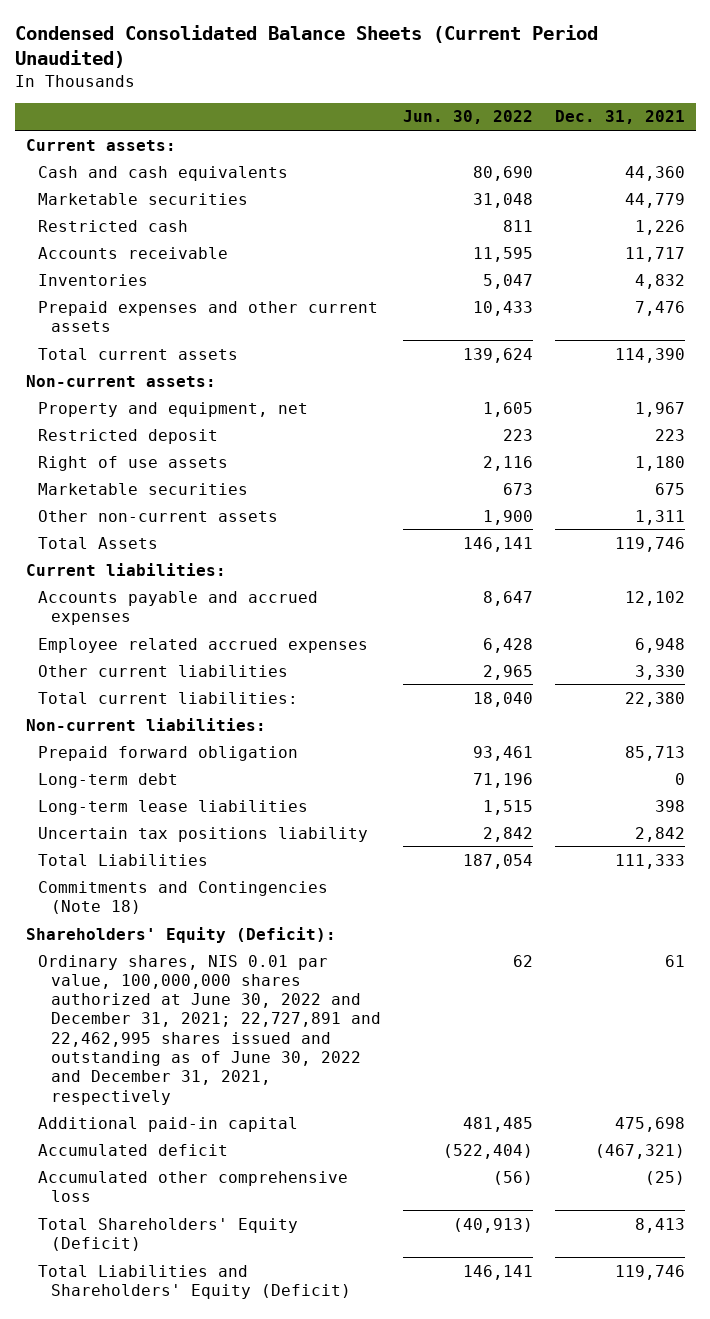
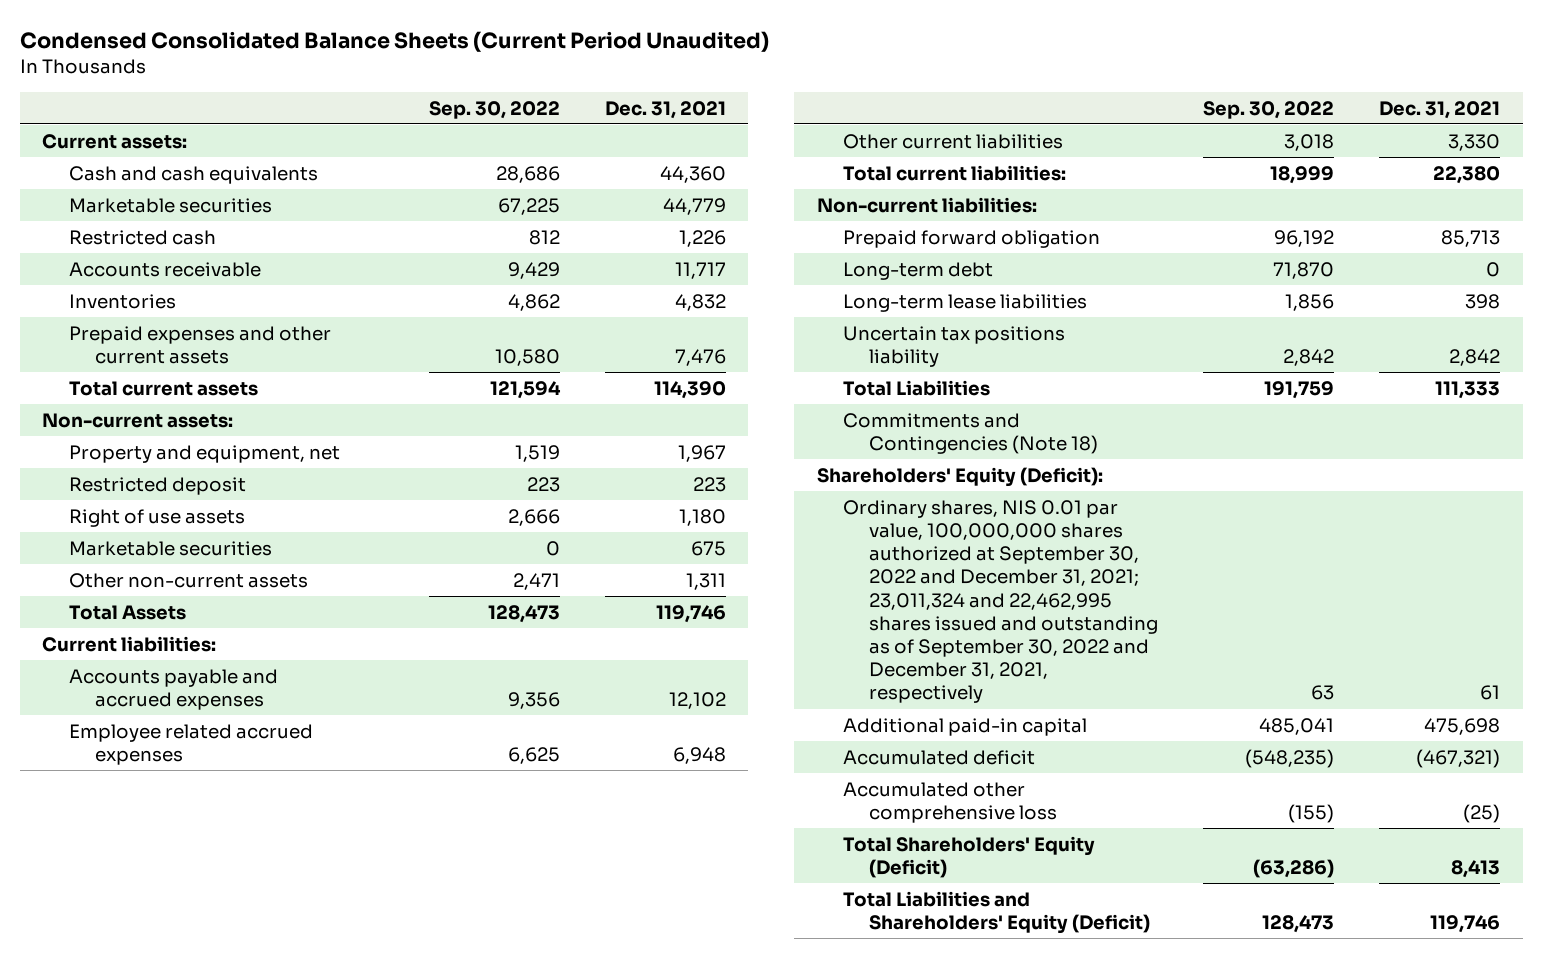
- | Jun. 30, 2022 | Dec. 31, 2021
+ | Sep. 30, 2022 | Dec. 31, 2021
- Ordinary shares, NIS 0.01 par value, 100,000,000 shares authorized at June 30, 2022 and December 31, 2021; 22,727,891 and 22,462,995 shares issued and outstanding as of June 30, 2022 and December 31, 2021, respectively | 62 | 61
+ Ordinary shares, NIS 0.01 par value, 100,000,000 shares authorized at September 30, 2022 and December 31, 2021; 23,011,324 and 22,462,995 shares issued and outstanding as of September 30, 2022 and December 31, 2021, respectively | 63 | 61

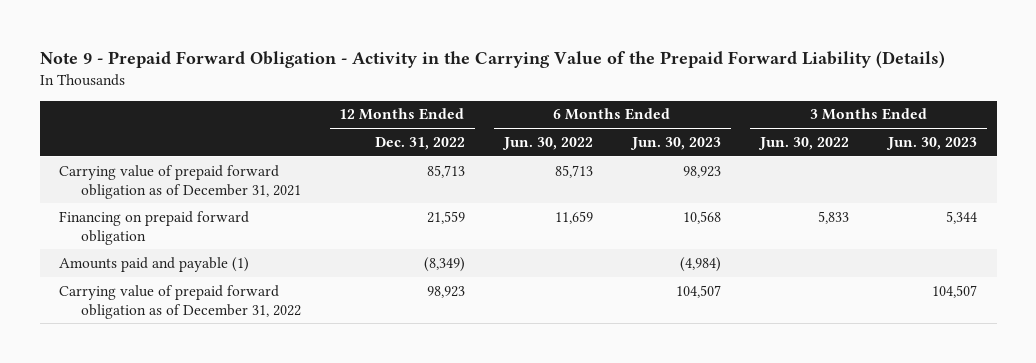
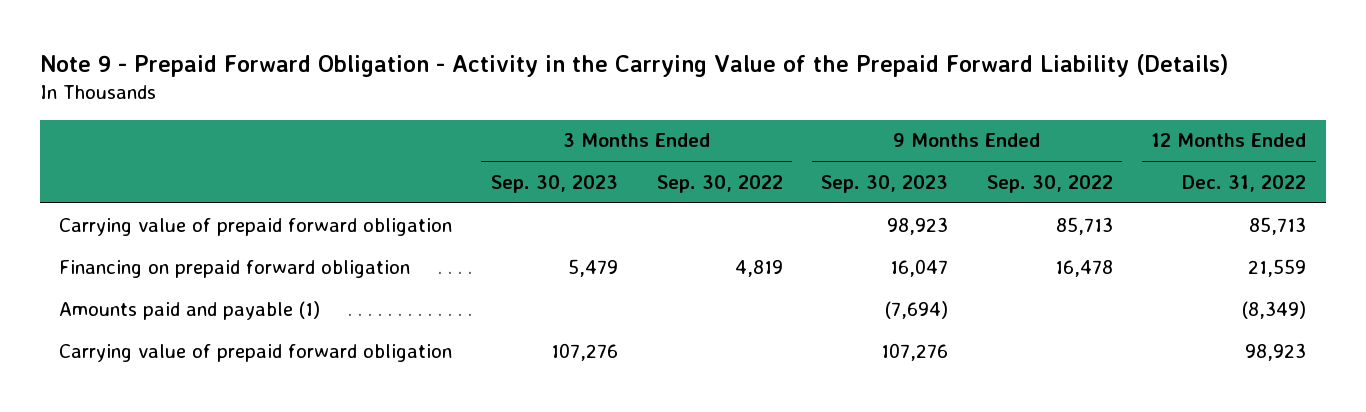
- | 12 Months Ended Dec. 31, 2022 | 6 Months Ended Jun. 30, 2022 | 6 Months Ended Jun. 30, 2023 | 3 Months Ended Jun. 30, 2022 | 3 Months Ended Jun. 30, 2023
+ | 3 Months Ended Sep. 30, 2023 | 3 Months Ended Sep. 30, 2022 | 9 Months Ended Sep. 30, 2023 | 9 Months Ended Sep. 30, 2022 | 12 Months Ended Dec. 31, 2022
- Carrying value of prepaid forward obligation as of December 31, 2021 | 85,713 | 85,713 | 98,923 | |
+ Carrying value of prepaid forward obligation | | | 98,923 | 85,713 | 85,713
- Carrying value of prepaid forward obligation as of December 31, 2022 | 98,923 | | 104,507 | | 104,507
+ Carrying value of prepaid forward obligation | 107,276 | | 107,276 | | 98,923

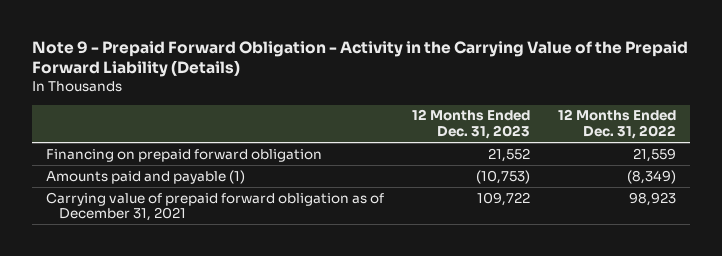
- | 3 Months Ended Sep. 30, 2023 | 3 Months Ended Sep. 30, 2022 | 9 Months Ended Sep. 30, 2023 | 9 Months Ended Sep. 30, 2022 | 12 Months Ended Dec. 31, 2022
+ | 12 Months Ended Dec. 31, 2023 | 12 Months Ended Dec. 31, 2022
- Carrying value of prepaid forward obligation | | | 98,923 | 85,713 | 85,713
- Carrying value of prepaid forward obligation | 107,276 | | 107,276 | | 98,923
+ Carrying value of prepaid forward obligation as of December 31, 2021 | 109,722 | 98,923

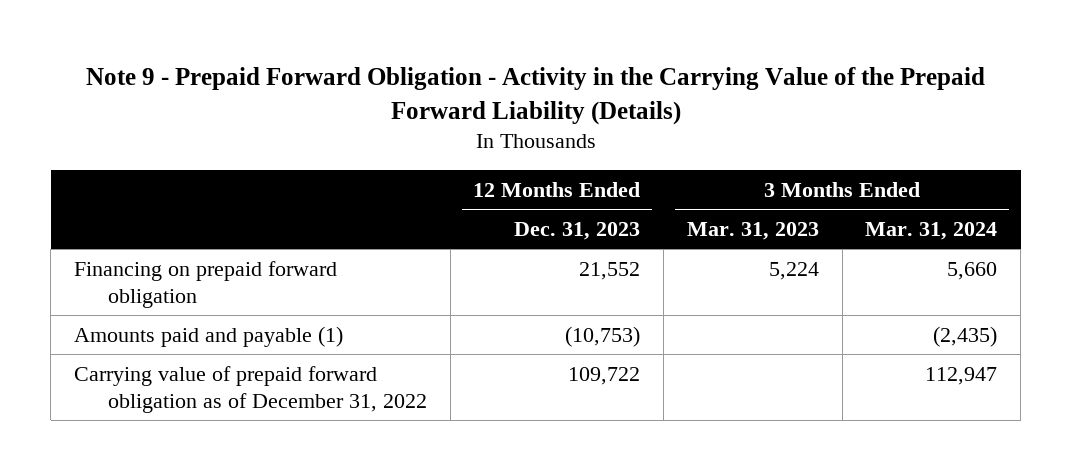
- | 12 Months Ended Dec. 31, 2023 | 12 Months Ended Dec. 31, 2022
+ | 12 Months Ended Dec. 31, 2023 | 3 Months Ended Mar. 31, 2023 | 3 Months Ended Mar. 31, 2024
- Carrying value of prepaid forward obligation as of December 31, 2021 | 109,722 | 98,923
+ Carrying value of prepaid forward obligation as of December 31, 2022 | 109,722 | | 112,947

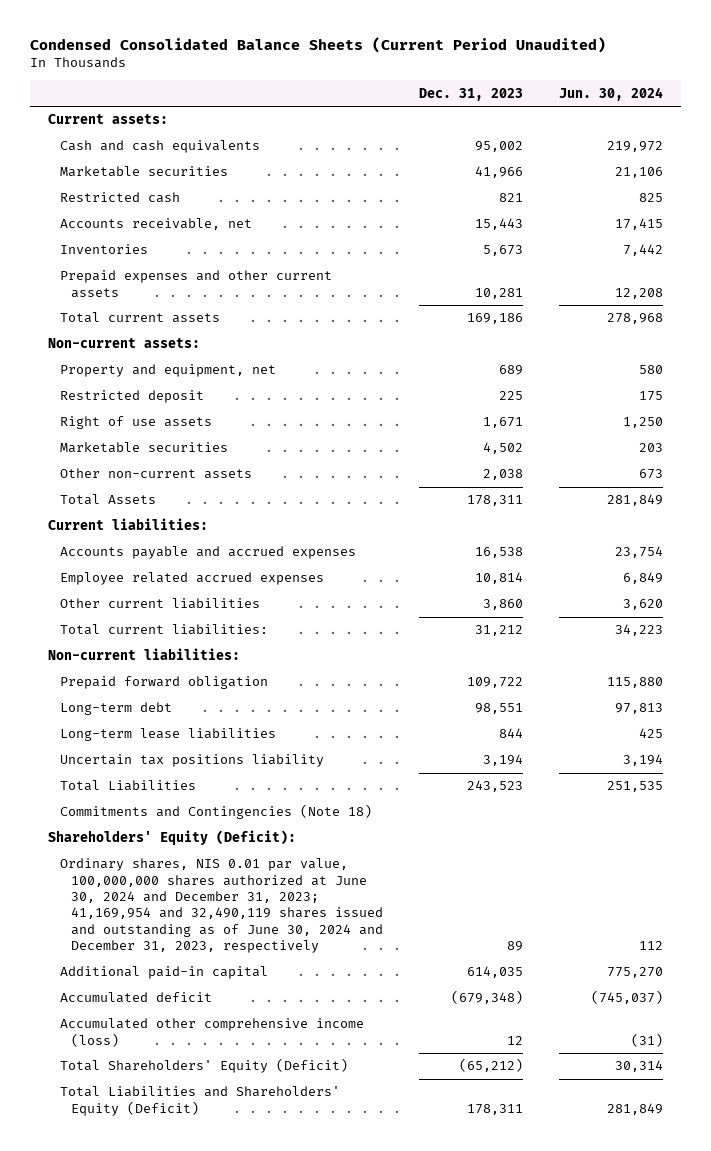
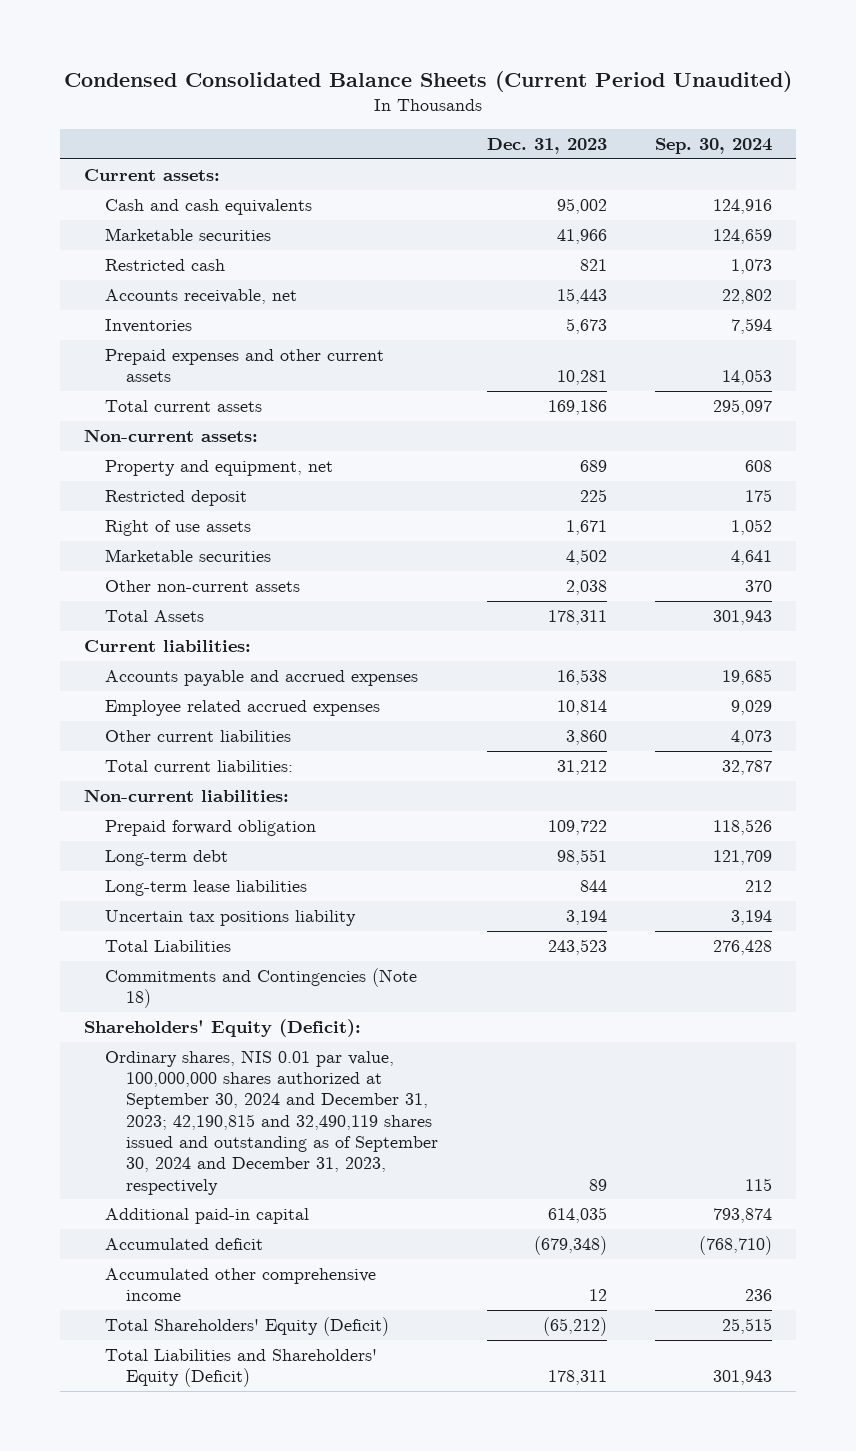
- | Dec. 31, 2023 | Jun. 30, 2024
+ | Dec. 31, 2023 | Sep. 30, 2024
- Ordinary shares, NIS 0.01 par value, 100,000,000 shares authorized at June 30, 2024 and December 31, 2023; 41,169,954 and 32,490,119 shares issued and outstanding as of June 30, 2024 and December 31, 2023, respectively | 89 | 112
+ Ordinary shares, NIS 0.01 par value, 100,000,000 shares authorized at September 30, 2024 and December 31, 2023; 42,190,815 and 32,490,119 shares issued and outstanding as of September 30, 2024 and December 31, 2023, respectively | 89 | 115
- Accumulated other comprehensive income (loss) | 12 | (31)
+ Accumulated other comprehensive income | 12 | 236

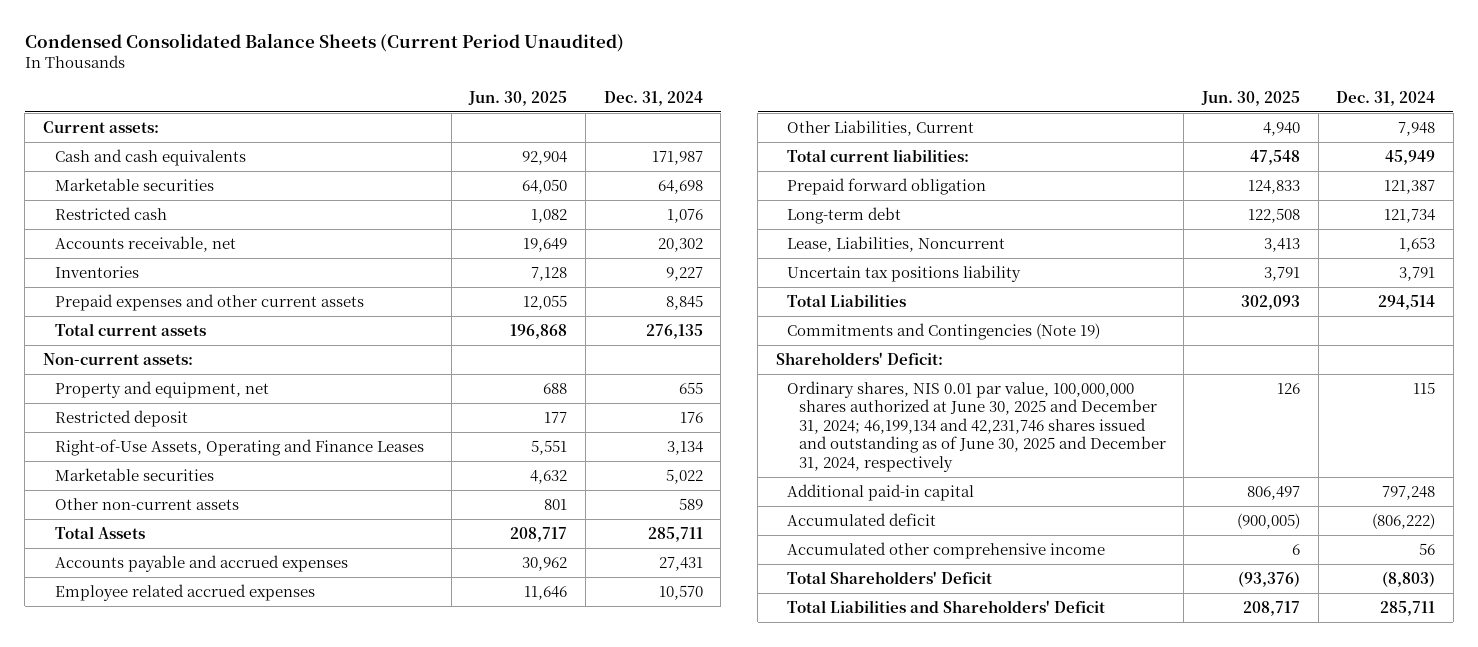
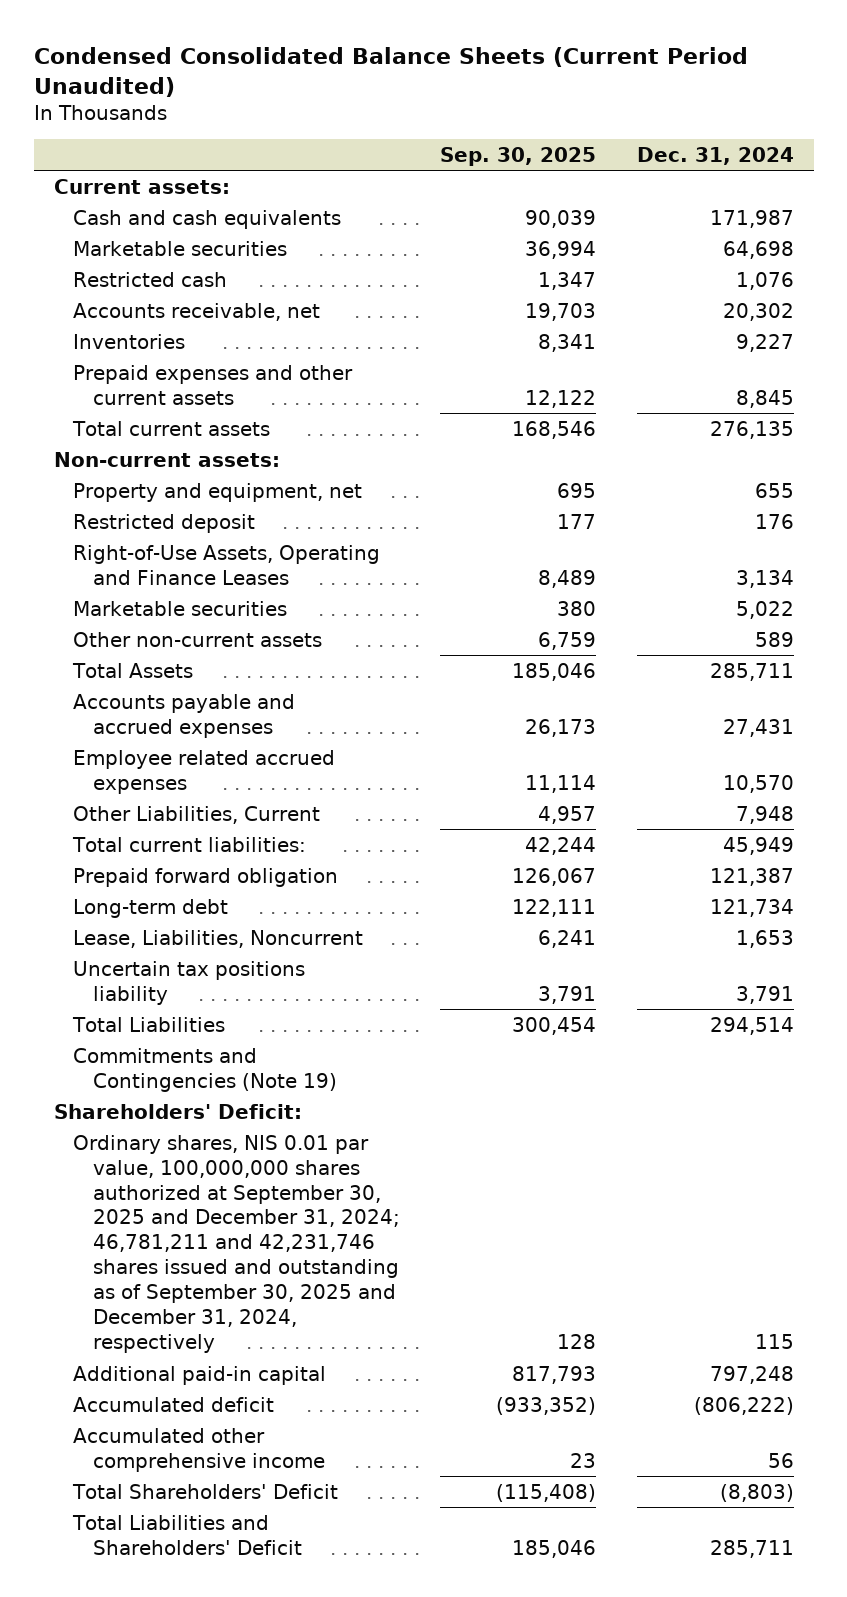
- | Jun. 30, 2025 | Dec. 31, 2024
+ | Sep. 30, 2025 | Dec. 31, 2024
- Ordinary shares, NIS 0.01 par value, 100,000,000 shares authorized at June 30, 2025 and December 31, 2024; 46,199,134 and 42,231,746 shares issued and outstanding as of June 30, 2025 and December 31, 2024, respectively | 126 | 115
+ Ordinary shares, NIS 0.01 par value, 100,000,000 shares authorized at September 30, 2025 and December 31, 2024; 46,781,211 and 42,231,746 shares issued and outstanding as of September 30, 2025 and December 31, 2024, respectively | 128 | 115

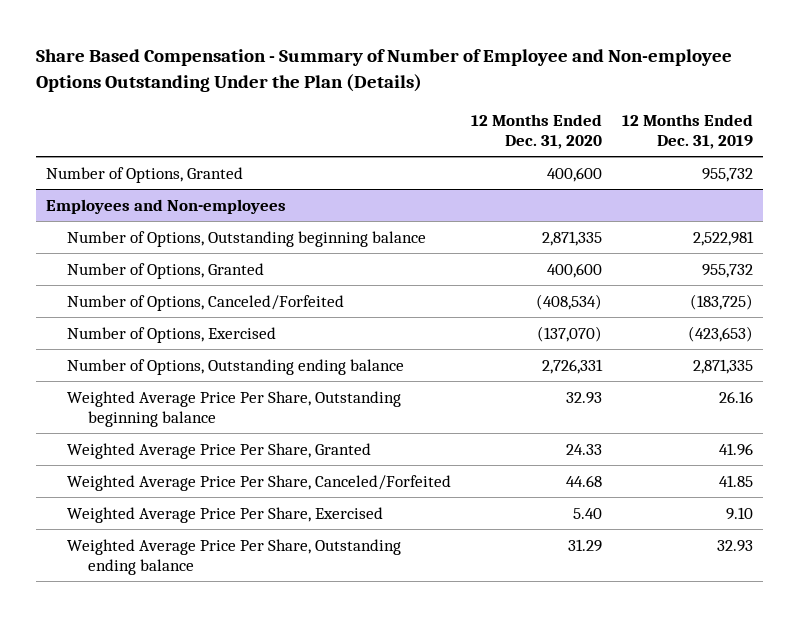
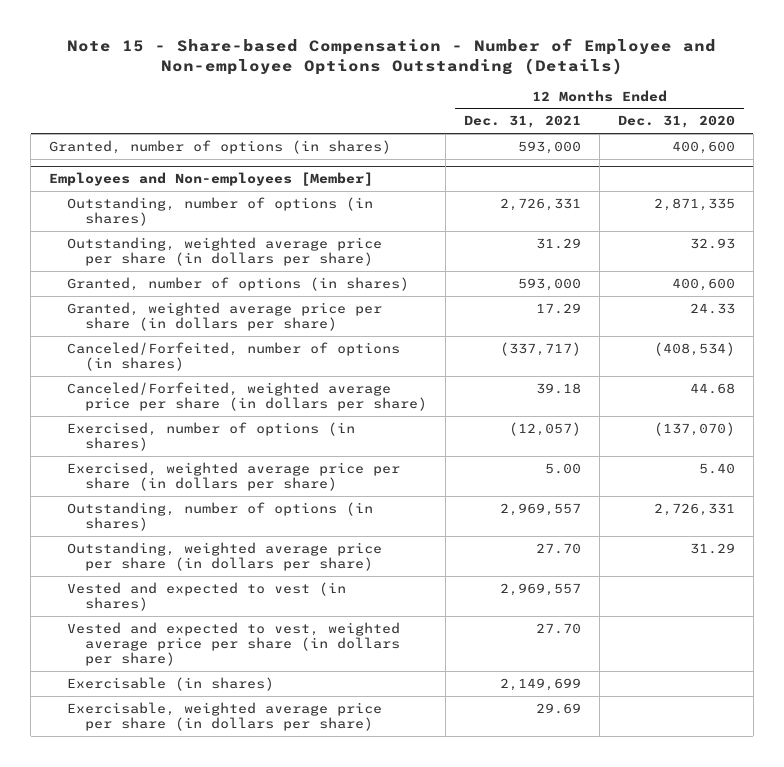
- Share Based Compensation - Summary of Number of Employee and Non-employee Options Outstanding Under the Plan (Details)
+ Note 15 - Share-based Compensation - Number of Employee and Non-employee Options Outstanding (Details)
- | 12 Months Ended Dec. 31, 2020 | 12 Months Ended Dec. 31, 2019
+ | 12 Months Ended Dec. 31, 2021 | 12 Months Ended Dec. 31, 2020
- Number of Options, Granted | 400,600 | 955,732
- Employees and Non-employees
- Number of Options, Outstanding beginning balance | 2,871,335 | 2,522,981
- Number of Options, Granted | 400,600 | 955,732
- Number of Options, Canceled/Forfeited | (408,534) | (183,725)
- Number of Options, Exercised | (137,070) | (423,653)
- Number of Options, Outstanding ending balance | 2,726,331 | 2,871,335
- Weighted Average Price Per Share, Outstanding beginning balance | 32.93 | 26.16
- Weighted Average Price Per Share, Granted | 24.33 | 41.96
- Weighted Average Price Per Share, Canceled/Forfeited | 44.68 | 41.85
- Weighted Average Price Per Share, Exercised | 5.40 | 9.10
- Weighted Average Price Per Share, Outstanding ending balance | 31.29 | 32.93
+ Granted, number of options (in shares) | 593,000 | 400,600
+ Employees and Non-employees [Member]
+ Outstanding, number of options (in shares) | 2,726,331 | 2,871,335
+ Outstanding, weighted average price per share (in dollars per share) | 31.29 | 32.93
+ Granted, number of options (in shares) | 593,000 | 400,600
+ Granted, weighted average price per share (in dollars per share) | 17.29 | 24.33
+ Canceled/Forfeited, number of options (in shares) | (337,717) | (408,534)
+ Canceled/Forfeited, weighted average price per share (in dollars per share) | 39.18 | 44.68
+ Exercised, number of options (in shares) | (12,057) | (137,070)
+ Exercised, weighted average price per share (in dollars per share) | 5.00 | 5.40
+ Outstanding, number of options (in shares) | 2,969,557 | 2,726,331
+ Outstanding, weighted average price per share (in dollars per share) | 27.70 | 31.29
+ Vested and expected to vest (in shares) | 2,969,557 |
+ Vested and expected to vest, weighted average price per share (in dollars per share) | 27.70 |
+ Exercisable (in shares) | 2,149,699 |
+ Exercisable, weighted average price per share (in dollars per share) | 29.69 |

